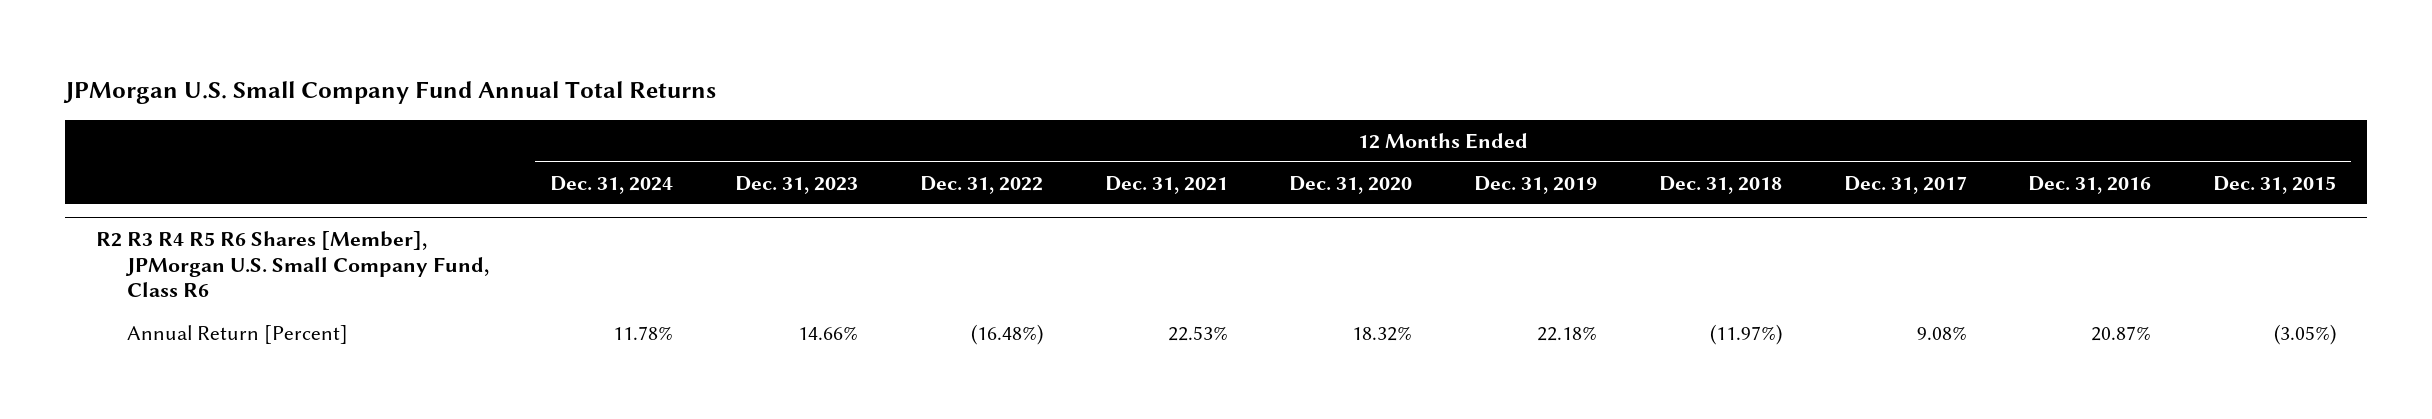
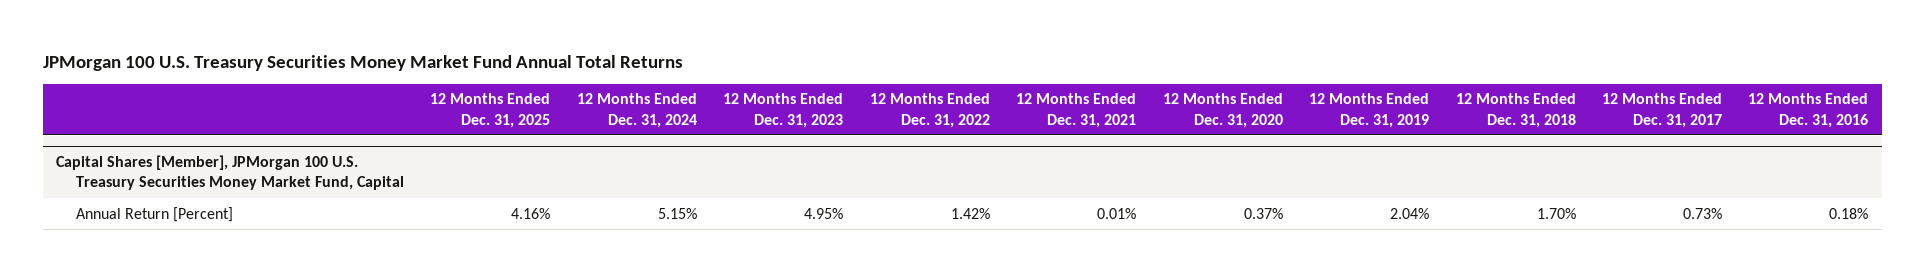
- JPMorgan U.S. Small Company Fund Annual Total Returns
+ JPMorgan 100 U.S. Treasury Securities Money Market Fund Annual Total Returns
- | 12 Months Ended Dec. 31, 2024 | 12 Months Ended Dec. 31, 2023 | 12 Months Ended Dec. 31, 2022 | 12 Months Ended Dec. 31, 2021 | 12 Months Ended Dec. 31, 2020 | 12 Months Ended Dec. 31, 2019 | 12 Months Ended Dec. 31, 2018 | 12 Months Ended Dec. 31, 2017 | 12 Months Ended Dec. 31, 2016 | 12 Months Ended Dec. 31, 2015
+ | 12 Months Ended Dec. 31, 2025 | 12 Months Ended Dec. 31, 2024 | 12 Months Ended Dec. 31, 2023 | 12 Months Ended Dec. 31, 2022 | 12 Months Ended Dec. 31, 2021 | 12 Months Ended Dec. 31, 2020 | 12 Months Ended Dec. 31, 2019 | 12 Months Ended Dec. 31, 2018 | 12 Months Ended Dec. 31, 2017 | 12 Months Ended Dec. 31, 2016
- R2 R3 R4 R5 R6 Shares [Member], JPMorgan U.S. Small Company Fund, Class R6
- Annual Return [Percent] | 11.78% | 14.66% | (16.48%) | 22.53% | 18.32% | 22.18% | (11.97%) | 9.08% | 20.87% | (3.05%)
+ Capital Shares [Member], JPMorgan 100 U.S. Treasury Securities Money Market Fund, Capital
+ Annual Return [Percent] | 4.16% | 5.15% | 4.95% | 1.42% | 0.01% | 0.37% | 2.04% | 1.70% | 0.73% | 0.18%

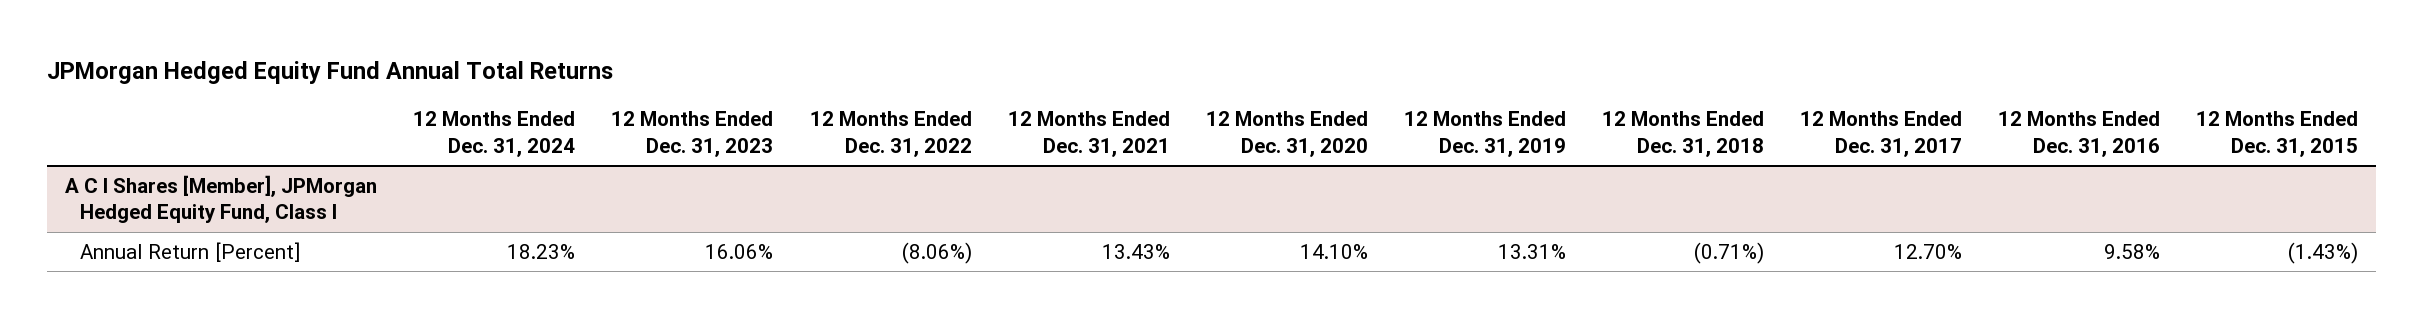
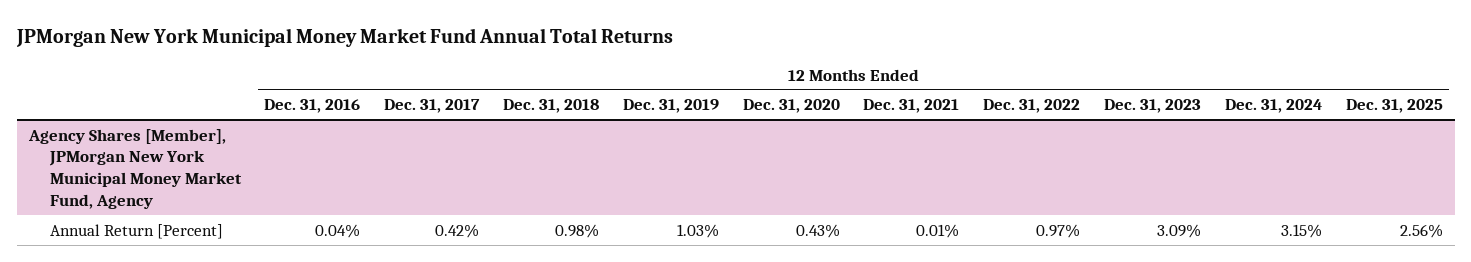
- JPMorgan Hedged Equity Fund Annual Total Returns
+ JPMorgan New York Municipal Money Market Fund Annual Total Returns
- | 12 Months Ended Dec. 31, 2024 | 12 Months Ended Dec. 31, 2023 | 12 Months Ended Dec. 31, 2022 | 12 Months Ended Dec. 31, 2021 | 12 Months Ended Dec. 31, 2020 | 12 Months Ended Dec. 31, 2019 | 12 Months Ended Dec. 31, 2018 | 12 Months Ended Dec. 31, 2017 | 12 Months Ended Dec. 31, 2016 | 12 Months Ended Dec. 31, 2015
+ | 12 Months Ended Dec. 31, 2016 | 12 Months Ended Dec. 31, 2017 | 12 Months Ended Dec. 31, 2018 | 12 Months Ended Dec. 31, 2019 | 12 Months Ended Dec. 31, 2020 | 12 Months Ended Dec. 31, 2021 | 12 Months Ended Dec. 31, 2022 | 12 Months Ended Dec. 31, 2023 | 12 Months Ended Dec. 31, 2024 | 12 Months Ended Dec. 31, 2025
- A C I Shares [Member], JPMorgan Hedged Equity Fund, Class I
- Annual Return [Percent] | 18.23% | 16.06% | (8.06%) | 13.43% | 14.10% | 13.31% | (0.71%) | 12.70% | 9.58% | (1.43%)
+ Agency Shares [Member], JPMorgan New York Municipal Money Market Fund, Agency
+ Annual Return [Percent] | 0.04% | 0.42% | 0.98% | 1.03% | 0.43% | 0.01% | 0.97% | 3.09% | 3.15% | 2.56%

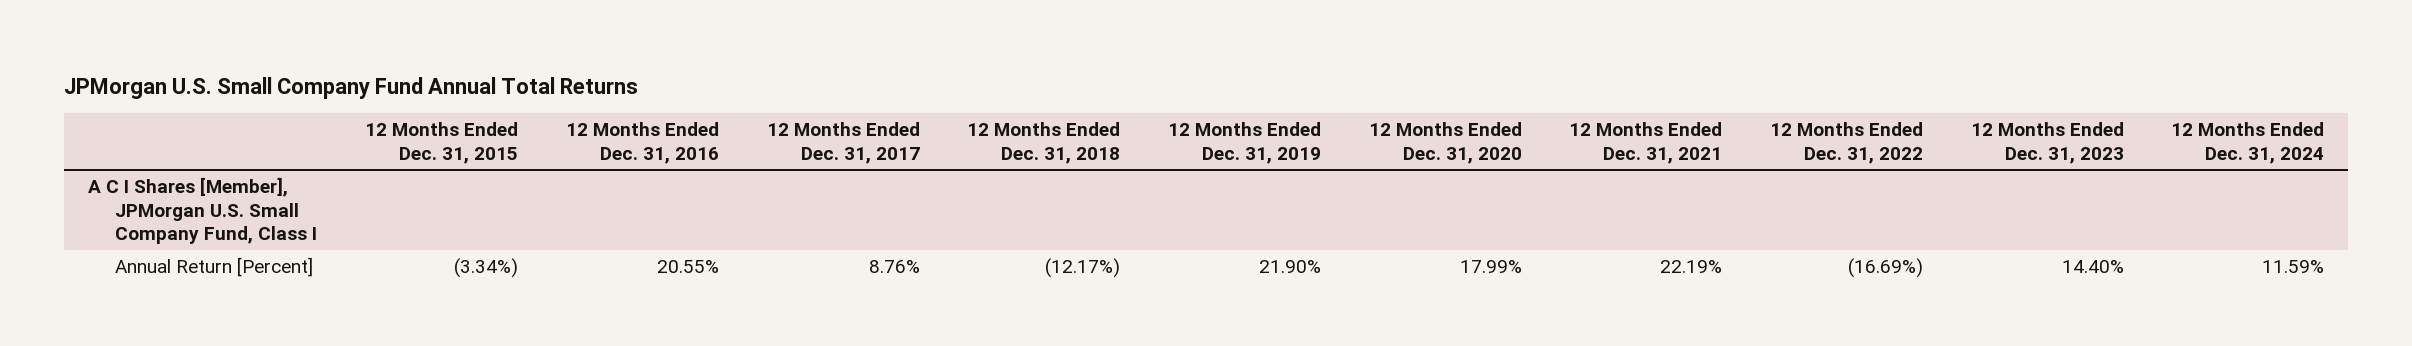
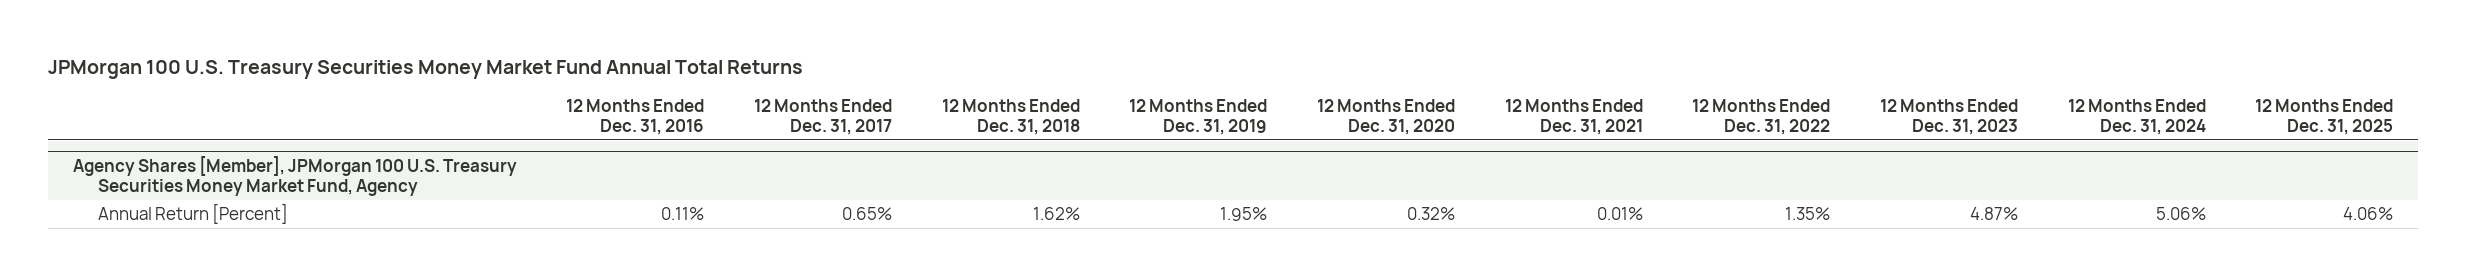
- JPMorgan U.S. Small Company Fund Annual Total Returns
+ JPMorgan 100 U.S. Treasury Securities Money Market Fund Annual Total Returns
- | 12 Months Ended Dec. 31, 2015 | 12 Months Ended Dec. 31, 2016 | 12 Months Ended Dec. 31, 2017 | 12 Months Ended Dec. 31, 2018 | 12 Months Ended Dec. 31, 2019 | 12 Months Ended Dec. 31, 2020 | 12 Months Ended Dec. 31, 2021 | 12 Months Ended Dec. 31, 2022 | 12 Months Ended Dec. 31, 2023 | 12 Months Ended Dec. 31, 2024
+ | 12 Months Ended Dec. 31, 2016 | 12 Months Ended Dec. 31, 2017 | 12 Months Ended Dec. 31, 2018 | 12 Months Ended Dec. 31, 2019 | 12 Months Ended Dec. 31, 2020 | 12 Months Ended Dec. 31, 2021 | 12 Months Ended Dec. 31, 2022 | 12 Months Ended Dec. 31, 2023 | 12 Months Ended Dec. 31, 2024 | 12 Months Ended Dec. 31, 2025
- A C I Shares [Member], JPMorgan U.S. Small Company Fund, Class I
- Annual Return [Percent] | (3.34%) | 20.55% | 8.76% | (12.17%) | 21.90% | 17.99% | 22.19% | (16.69%) | 14.40% | 11.59%
+ Agency Shares [Member], JPMorgan 100 U.S. Treasury Securities Money Market Fund, Agency
+ Annual Return [Percent] | 0.11% | 0.65% | 1.62% | 1.95% | 0.32% | 0.01% | 1.35% | 4.87% | 5.06% | 4.06%

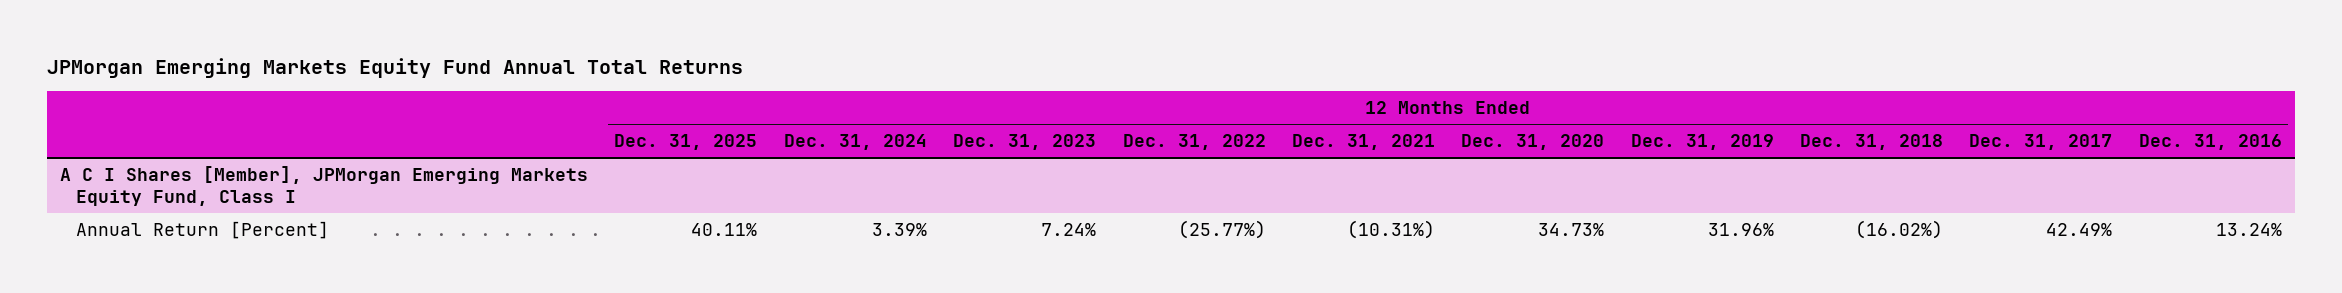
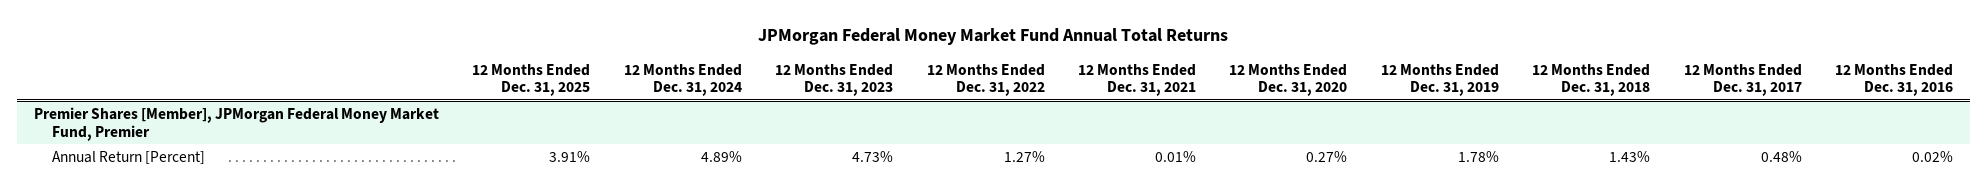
- JPMorgan Emerging Markets Equity Fund Annual Total Returns
+ JPMorgan Federal Money Market Fund Annual Total Returns
- A C I Shares [Member], JPMorgan Emerging Markets Equity Fund, Class I
- Annual Return [Percent] | 40.11% | 3.39% | 7.24% | (25.77%) | (10.31%) | 34.73% | 31.96% | (16.02%) | 42.49% | 13.24%
+ Premier Shares [Member], JPMorgan Federal Money Market Fund, Premier
+ Annual Return [Percent] | 3.91% | 4.89% | 4.73% | 1.27% | 0.01% | 0.27% | 1.78% | 1.43% | 0.48% | 0.02%

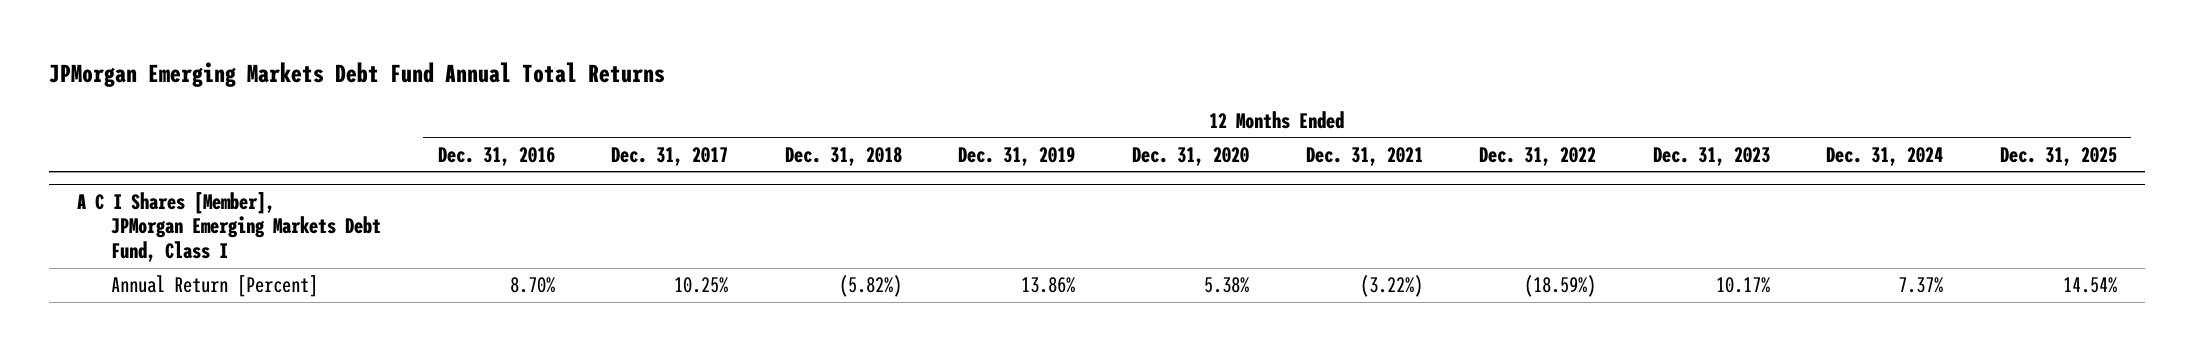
- JPMorgan Federal Money Market Fund Annual Total Returns
+ JPMorgan Emerging Markets Debt Fund Annual Total Returns
- | 12 Months Ended Dec. 31, 2025 | 12 Months Ended Dec. 31, 2024 | 12 Months Ended Dec. 31, 2023 | 12 Months Ended Dec. 31, 2022 | 12 Months Ended Dec. 31, 2021 | 12 Months Ended Dec. 31, 2020 | 12 Months Ended Dec. 31, 2019 | 12 Months Ended Dec. 31, 2018 | 12 Months Ended Dec. 31, 2017 | 12 Months Ended Dec. 31, 2016
+ | 12 Months Ended Dec. 31, 2016 | 12 Months Ended Dec. 31, 2017 | 12 Months Ended Dec. 31, 2018 | 12 Months Ended Dec. 31, 2019 | 12 Months Ended Dec. 31, 2020 | 12 Months Ended Dec. 31, 2021 | 12 Months Ended Dec. 31, 2022 | 12 Months Ended Dec. 31, 2023 | 12 Months Ended Dec. 31, 2024 | 12 Months Ended Dec. 31, 2025
- Premier Shares [Member], JPMorgan Federal Money Market Fund, Premier
- Annual Return [Percent] | 3.91% | 4.89% | 4.73% | 1.27% | 0.01% | 0.27% | 1.78% | 1.43% | 0.48% | 0.02%
+ A C I Shares [Member], JPMorgan Emerging Markets Debt Fund, Class I
+ Annual Return [Percent] | 8.70% | 10.25% | (5.82%) | 13.86% | 5.38% | (3.22%) | (18.59%) | 10.17% | 7.37% | 14.54%

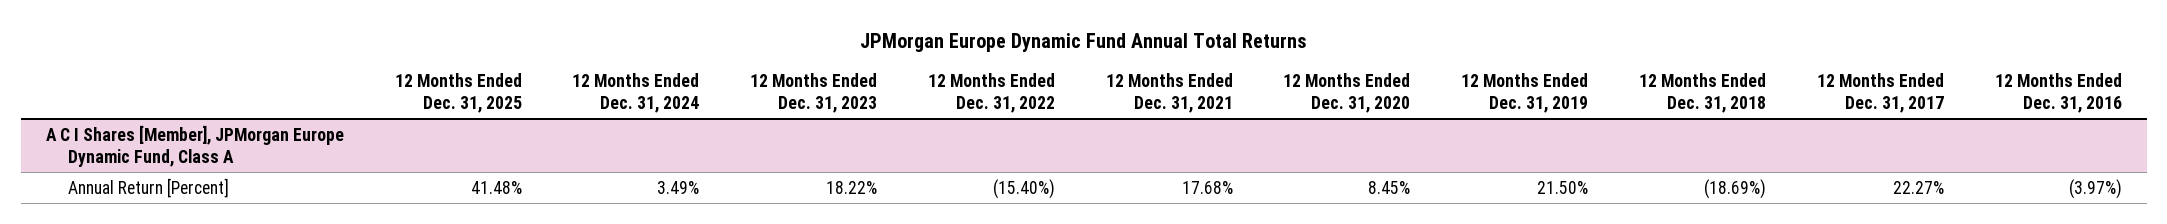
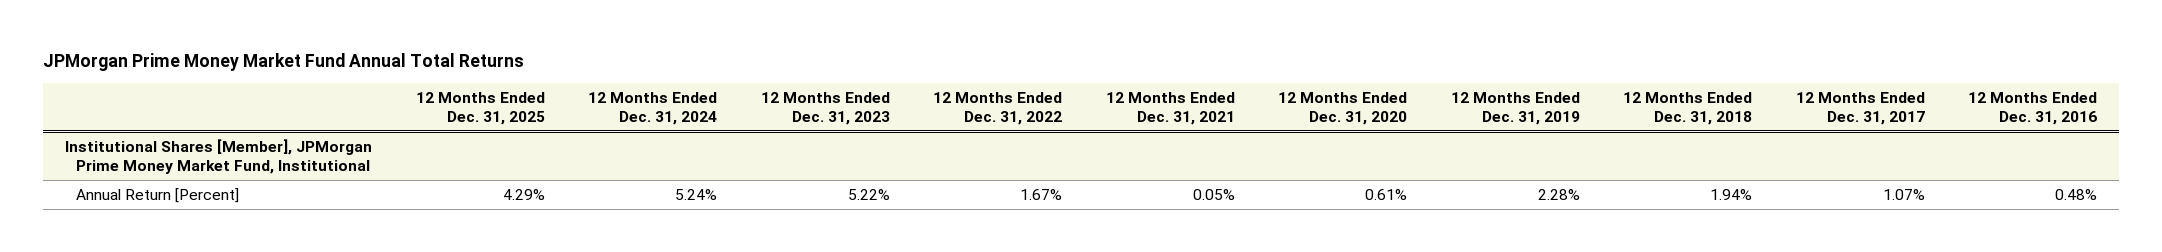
- JPMorgan Europe Dynamic Fund Annual Total Returns
+ JPMorgan Prime Money Market Fund Annual Total Returns
- A C I Shares [Member], JPMorgan Europe Dynamic Fund, Class A
- Annual Return [Percent] | 41.48% | 3.49% | 18.22% | (15.40%) | 17.68% | 8.45% | 21.50% | (18.69%) | 22.27% | (3.97%)
+ Institutional Shares [Member], JPMorgan Prime Money Market Fund, Institutional
+ Annual Return [Percent] | 4.29% | 5.24% | 5.22% | 1.67% | 0.05% | 0.61% | 2.28% | 1.94% | 1.07% | 0.48%

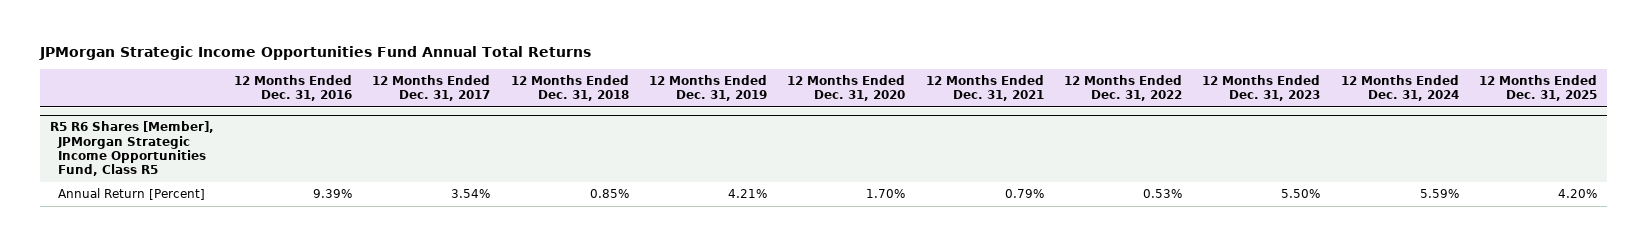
- JPMorgan Prime Money Market Fund Annual Total Returns
+ JPMorgan Strategic Income Opportunities Fund Annual Total Returns
- | 12 Months Ended Dec. 31, 2025 | 12 Months Ended Dec. 31, 2024 | 12 Months Ended Dec. 31, 2023 | 12 Months Ended Dec. 31, 2022 | 12 Months Ended Dec. 31, 2021 | 12 Months Ended Dec. 31, 2020 | 12 Months Ended Dec. 31, 2019 | 12 Months Ended Dec. 31, 2018 | 12 Months Ended Dec. 31, 2017 | 12 Months Ended Dec. 31, 2016
+ | 12 Months Ended Dec. 31, 2016 | 12 Months Ended Dec. 31, 2017 | 12 Months Ended Dec. 31, 2018 | 12 Months Ended Dec. 31, 2019 | 12 Months Ended Dec. 31, 2020 | 12 Months Ended Dec. 31, 2021 | 12 Months Ended Dec. 31, 2022 | 12 Months Ended Dec. 31, 2023 | 12 Months Ended Dec. 31, 2024 | 12 Months Ended Dec. 31, 2025
- Institutional Shares [Member], JPMorgan Prime Money Market Fund, Institutional
- Annual Return [Percent] | 4.29% | 5.24% | 5.22% | 1.67% | 0.05% | 0.61% | 2.28% | 1.94% | 1.07% | 0.48%
+ R5 R6 Shares [Member], JPMorgan Strategic Income Opportunities Fund, Class R5
+ Annual Return [Percent] | 9.39% | 3.54% | 0.85% | 4.21% | 1.70% | 0.79% | 0.53% | 5.50% | 5.59% | 4.20%

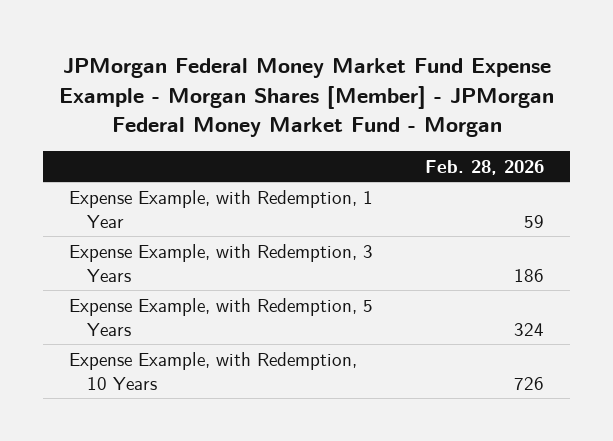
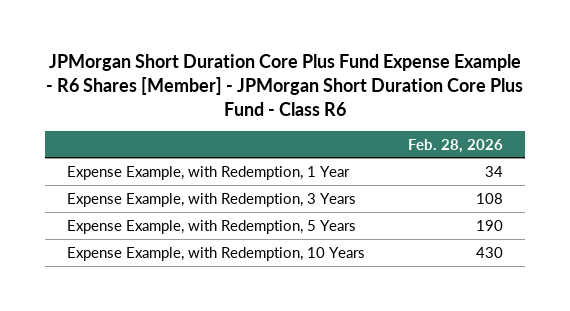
- JPMorgan Federal Money Market Fund Expense Example - Morgan Shares [Member] - JPMorgan Federal Money Market Fund - Morgan
+ JPMorgan Short Duration Core Plus Fund Expense Example - R6 Shares [Member] - JPMorgan Short Duration Core Plus Fund - Class R6
- Expense Example, with Redemption, 1 Year | 59
- Expense Example, with Redemption, 3 Years | 186
- Expense Example, with Redemption, 5 Years | 324
- Expense Example, with Redemption, 10 Years | 726
+ Expense Example, with Redemption, 1 Year | 34
+ Expense Example, with Redemption, 3 Years | 108
+ Expense Example, with Redemption, 5 Years | 190
+ Expense Example, with Redemption, 10 Years | 430

